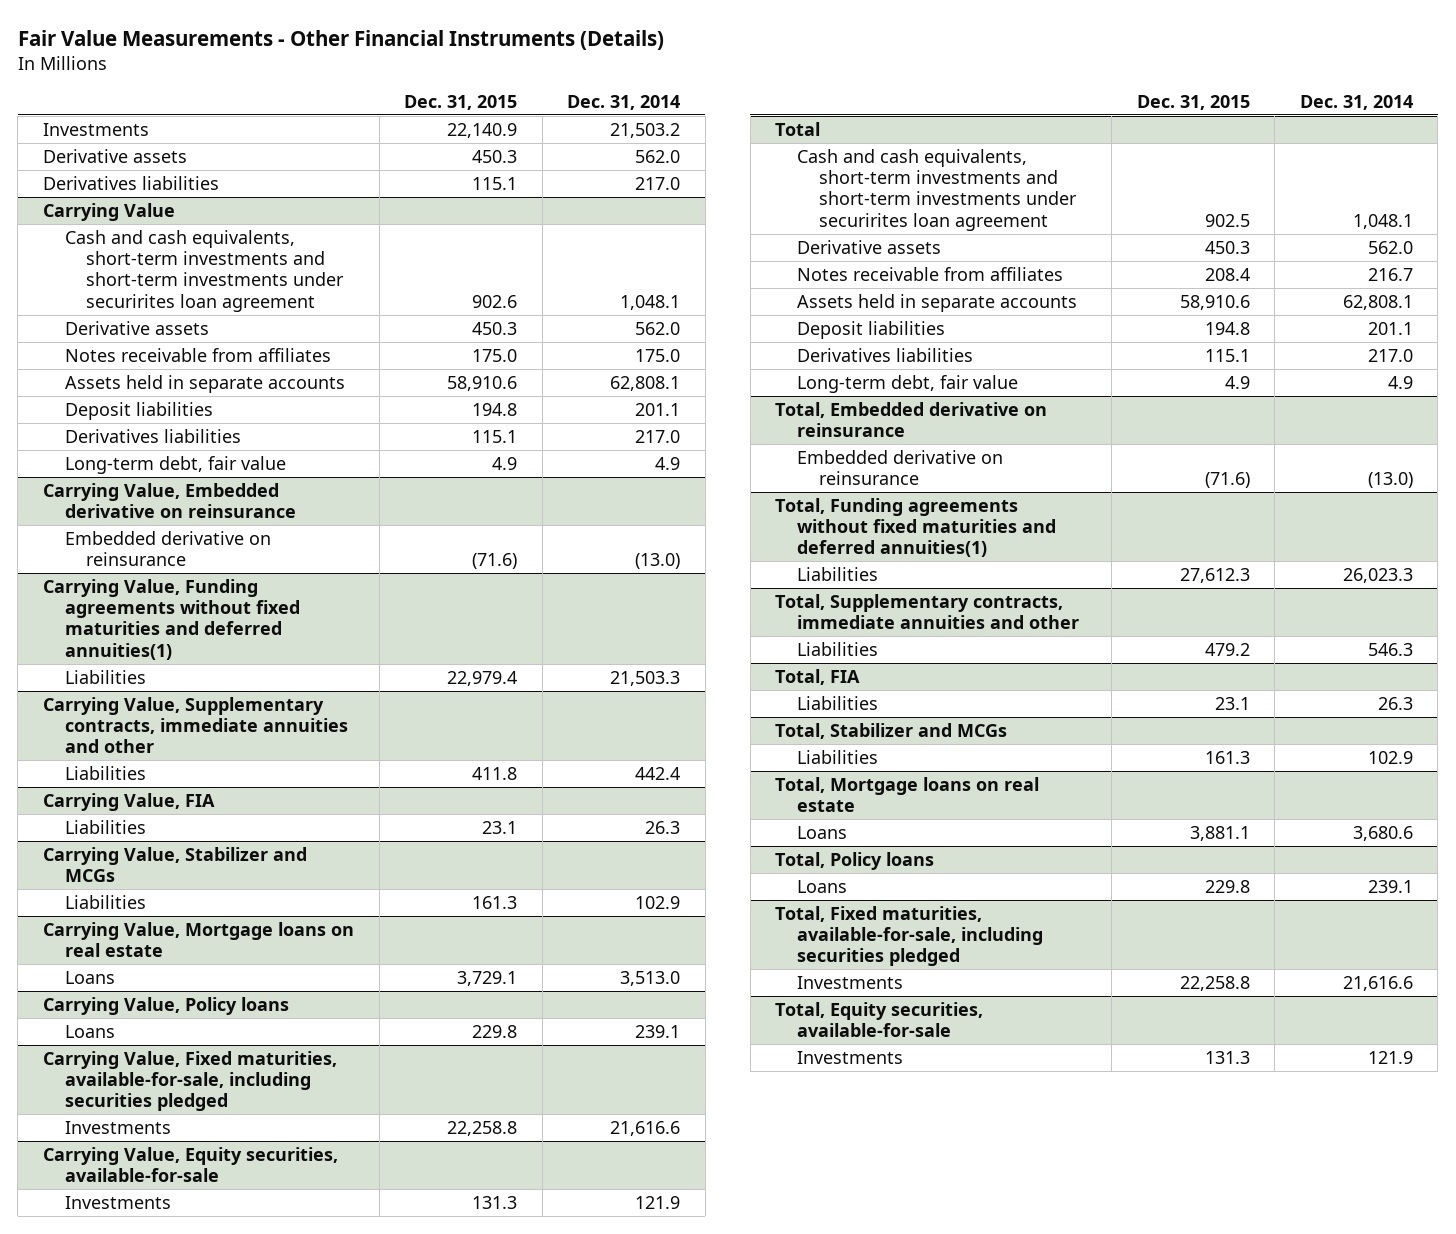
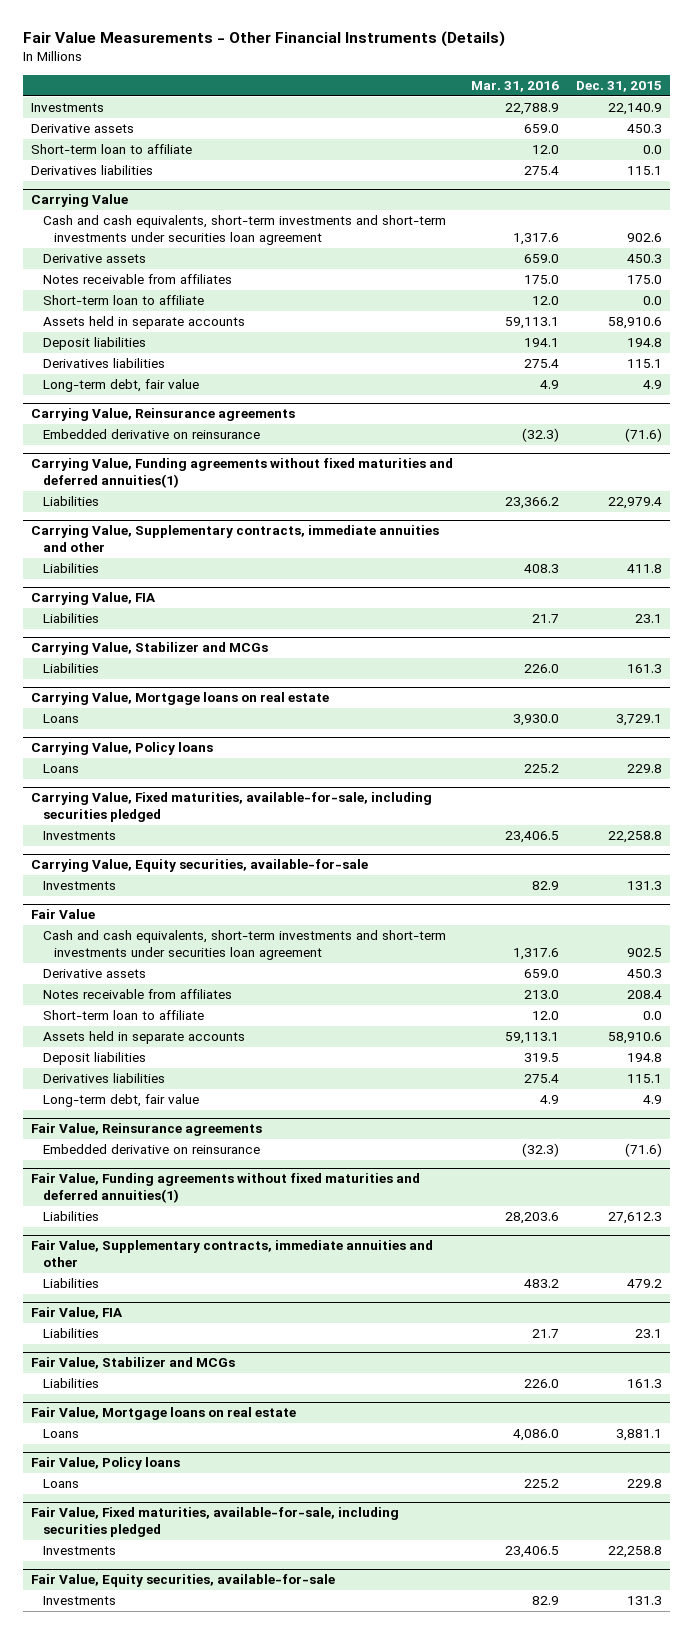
- | Dec. 31, 2015 | Dec. 31, 2014
+ | Mar. 31, 2016 | Dec. 31, 2015
+ Short-term loan to affiliate | 12.0 | 0.0
@ Carrying Value
- Cash and cash equivalents, short-term investments and short-term investments under securirites loan agreement | 902.6 | 1,048.1
+ Cash and cash equivalents, short-term investments and short-term investments under securities loan agreement | 1,317.6 | 902.6
+ Short-term loan to affiliate | 12.0 | 0.0
- Carrying Value, Embedded derivative on reinsurance
+ Carrying Value, Reinsurance agreements
- Total
- Cash and cash equivalents, short-term investments and short-term investments under securirites loan agreement | 902.5 | 1,048.1
+ Fair Value
+ Cash and cash equivalents, short-term investments and short-term investments under securities loan agreement | 1,317.6 | 902.5
+ Short-term loan to affiliate | 12.0 | 0.0
- Total, Embedded derivative on reinsurance
+ Fair Value, Reinsurance agreements
- Total, Funding agreements without fixed maturities and deferred annuities(1)
+ Fair Value, Funding agreements without fixed maturities and deferred annuities(1)
- Total, Supplementary contracts, immediate annuities and other
+ Fair Value, Supplementary contracts, immediate annuities and other
- Total, FIA
+ Fair Value, FIA
- Total, Stabilizer and MCGs
+ Fair Value, Stabilizer and MCGs
- Total, Mortgage loans on real estate
+ Fair Value, Mortgage loans on real estate
- Total, Policy loans
+ Fair Value, Policy loans
- Total, Fixed maturities, available-for-sale, including securities pledged
+ Fair Value, Fixed maturities, available-for-sale, including securities pledged
- Total, Equity securities, available-for-sale
+ Fair Value, Equity securities, available-for-sale

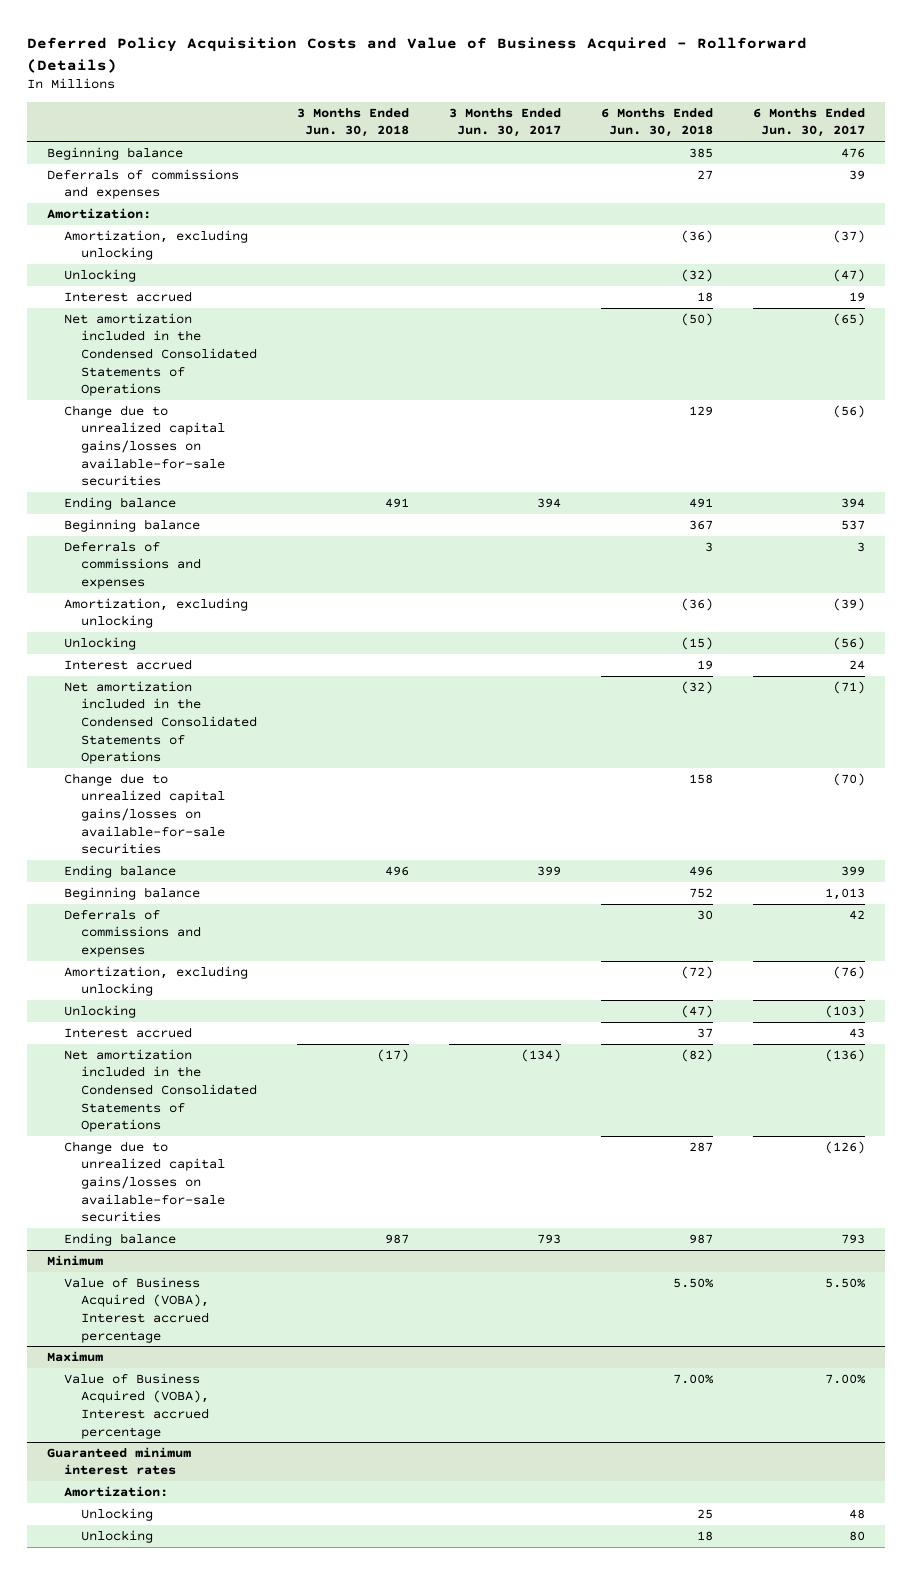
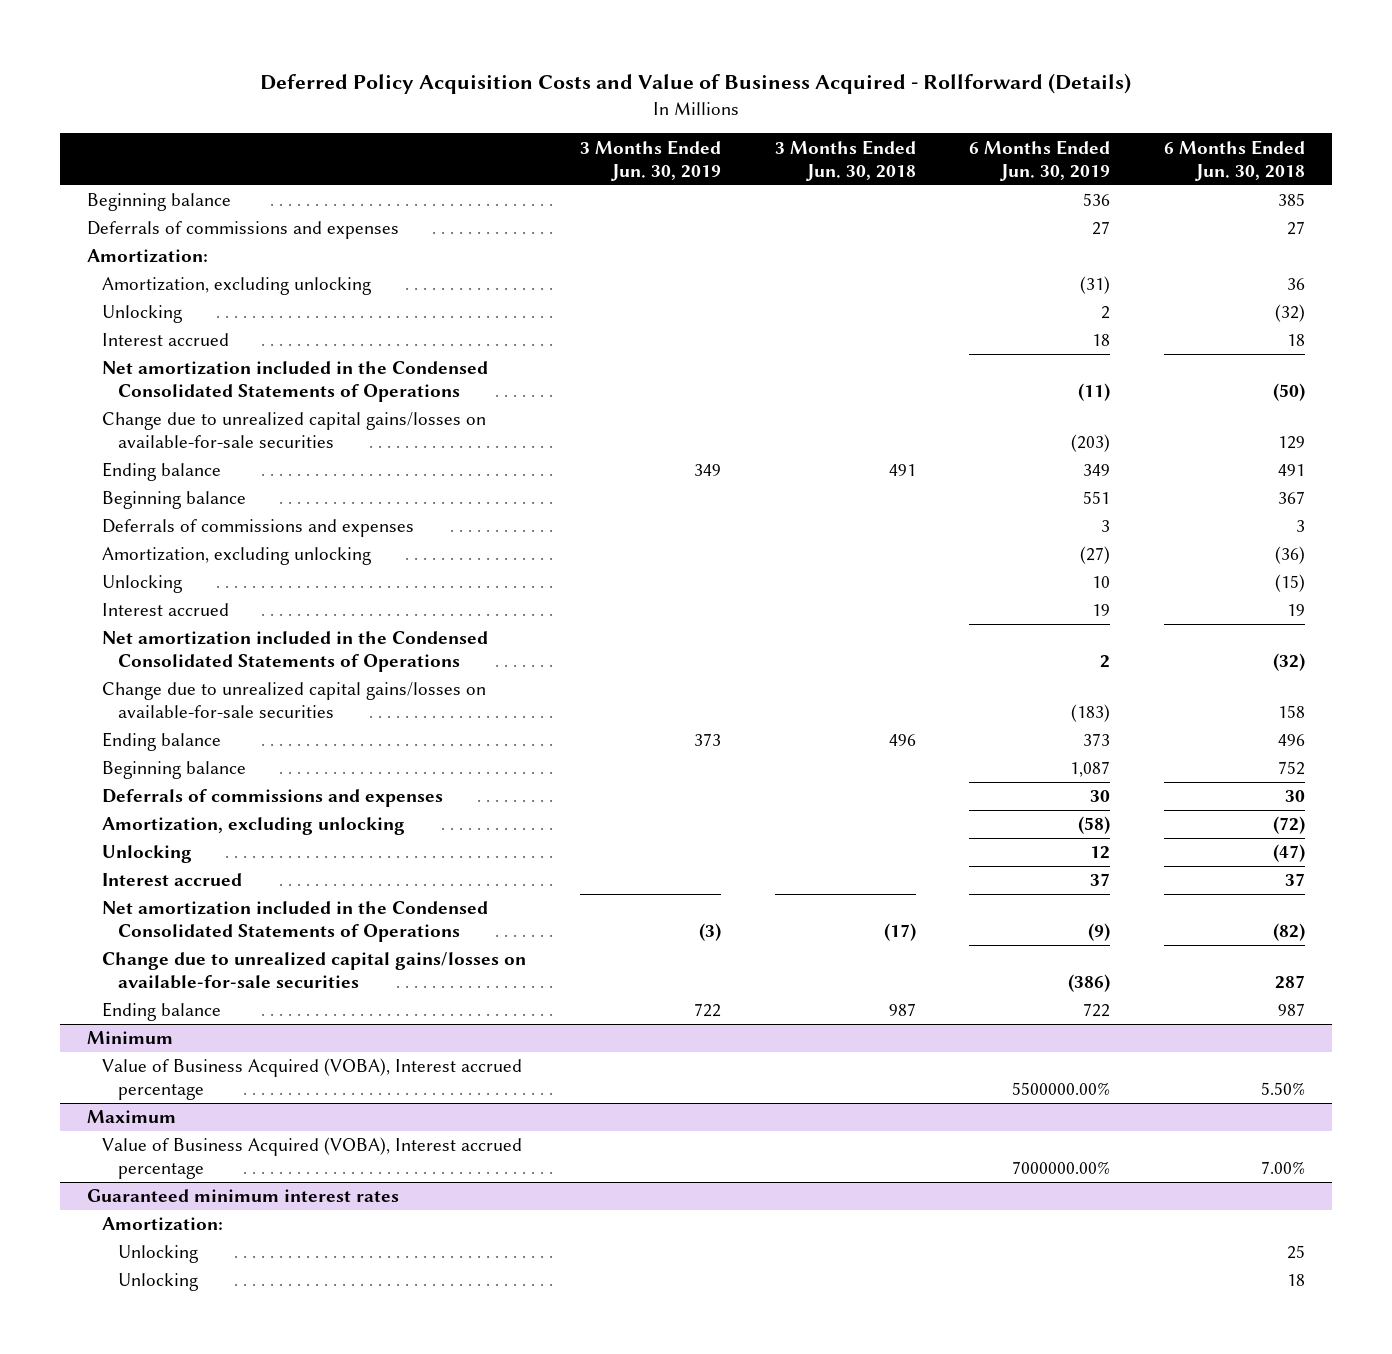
- | 3 Months Ended Jun. 30, 2018 | 3 Months Ended Jun. 30, 2017 | 6 Months Ended Jun. 30, 2018 | 6 Months Ended Jun. 30, 2017
+ | 3 Months Ended Jun. 30, 2019 | 3 Months Ended Jun. 30, 2018 | 6 Months Ended Jun. 30, 2019 | 6 Months Ended Jun. 30, 2018
- Amortization, excluding unlocking | | | (36) | (37)
+ Amortization, excluding unlocking | | | (31) | 36

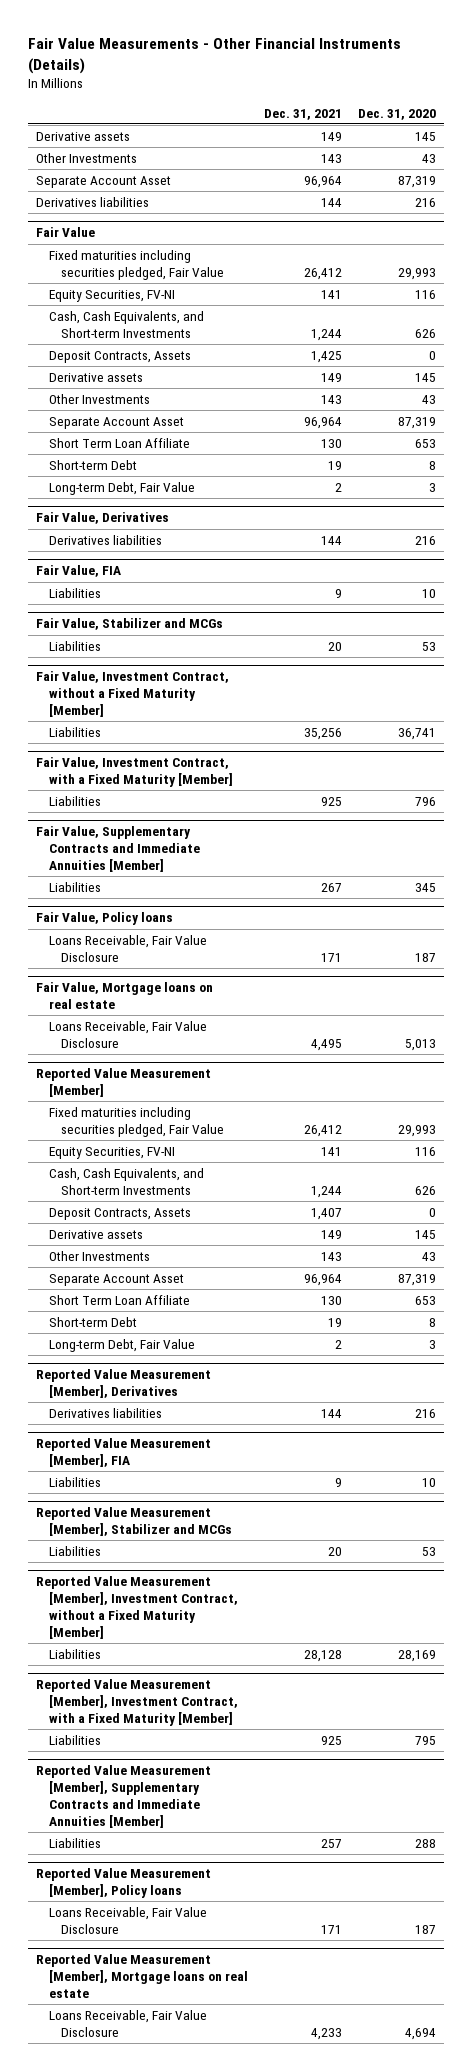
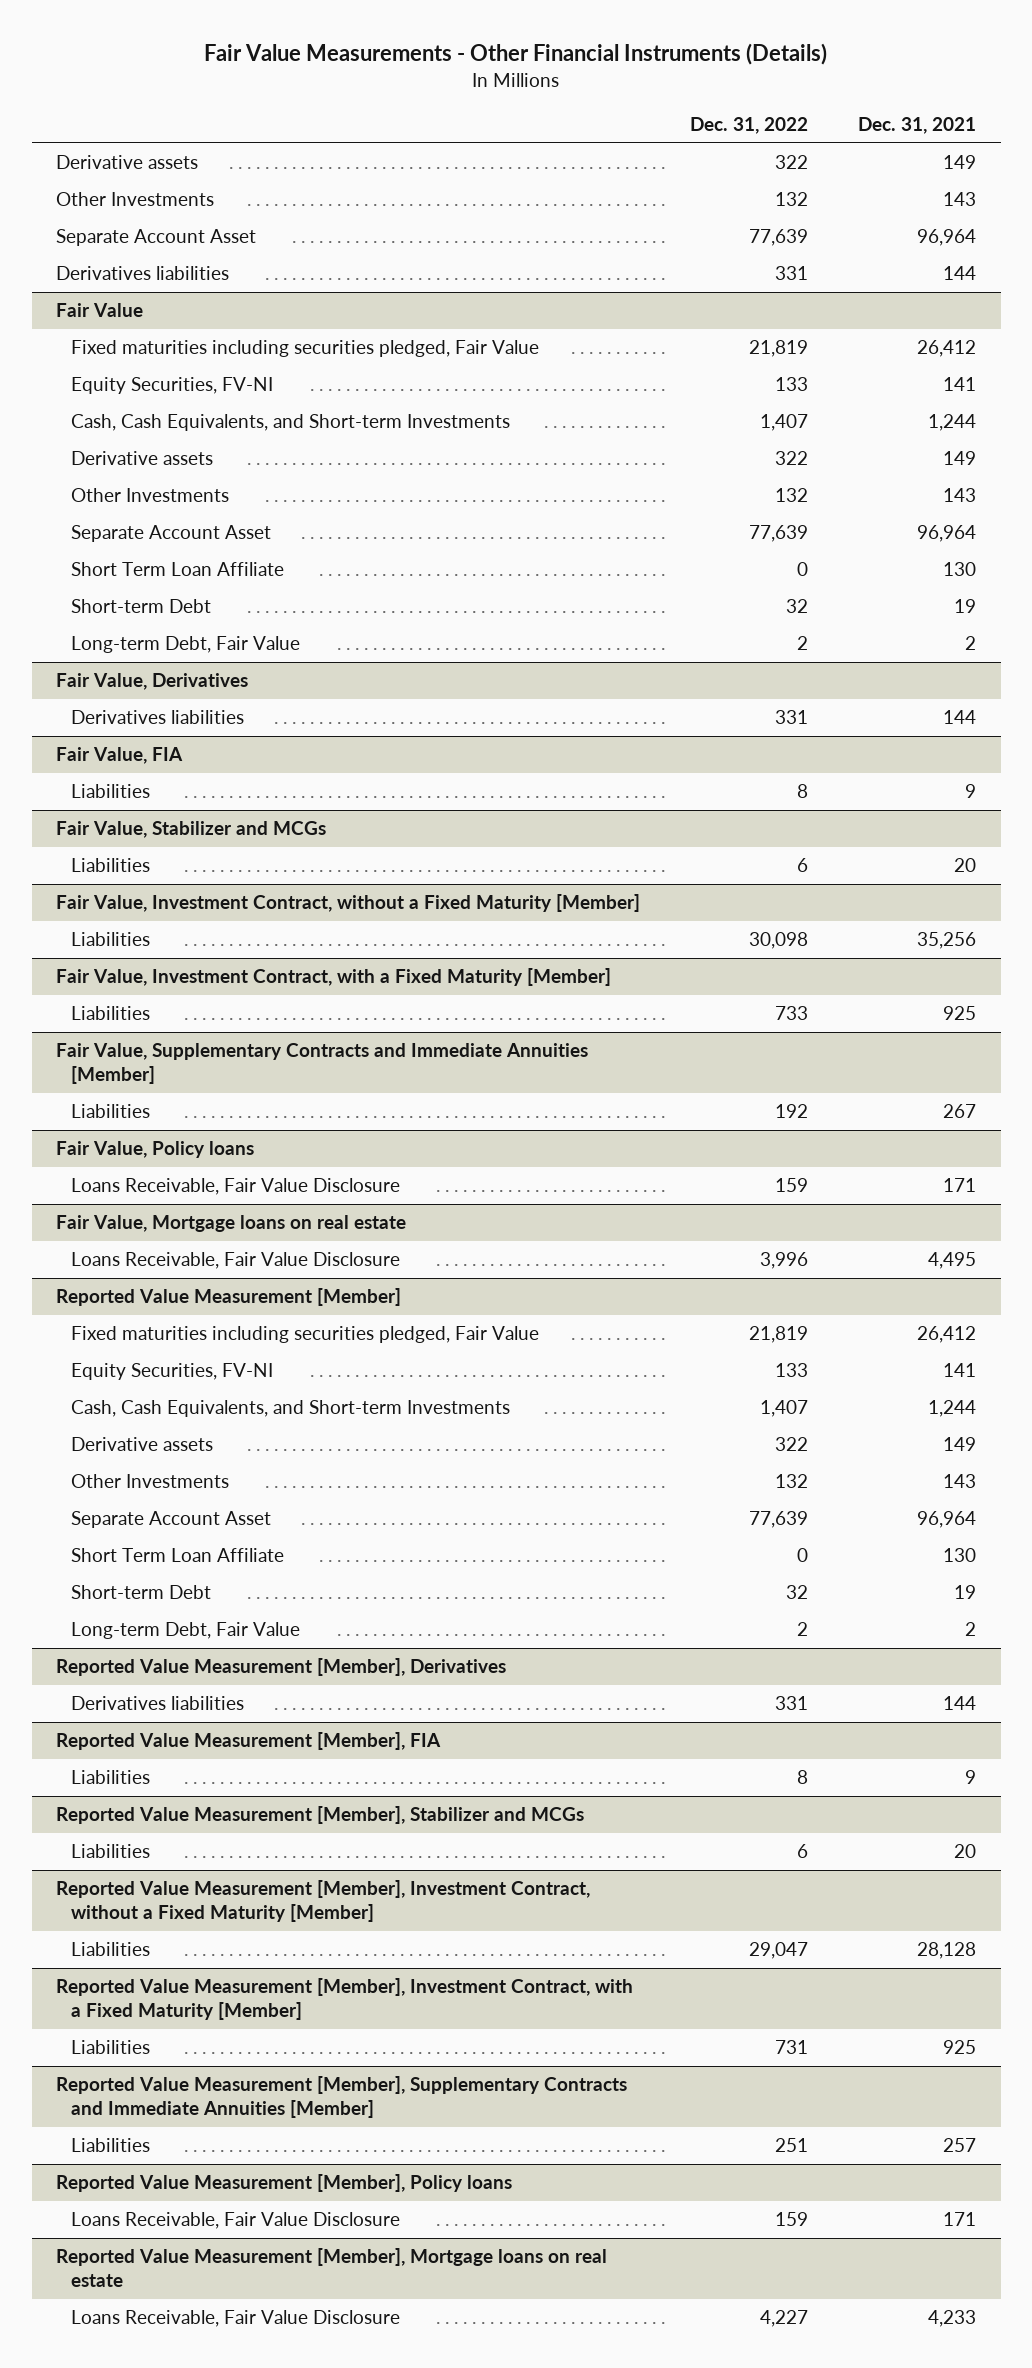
- | Dec. 31, 2021 | Dec. 31, 2020
+ | Dec. 31, 2022 | Dec. 31, 2021
@ Fair Value
- Deposit Contracts, Assets | 1,425 | 0
@ Reported Value Measurement [Member]
- Deposit Contracts, Assets | 1,407 | 0

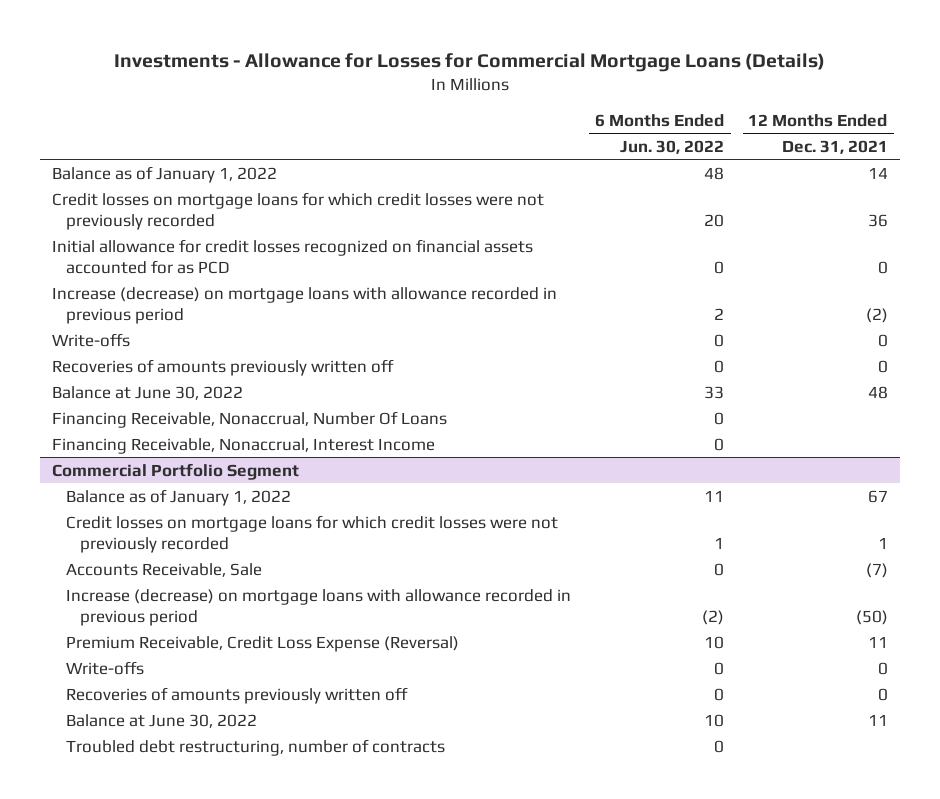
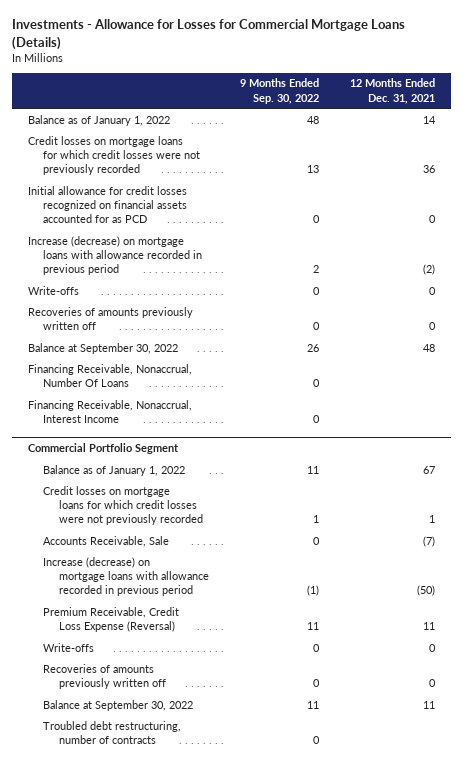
- | 6 Months Ended Jun. 30, 2022 | 12 Months Ended Dec. 31, 2021
+ | 9 Months Ended Sep. 30, 2022 | 12 Months Ended Dec. 31, 2021
- Balance at June 30, 2022 | 33 | 48
+ Balance at September 30, 2022 | 26 | 48
@ Commercial Portfolio Segment
- Balance at June 30, 2022 | 10 | 11
+ Balance at September 30, 2022 | 11 | 11

